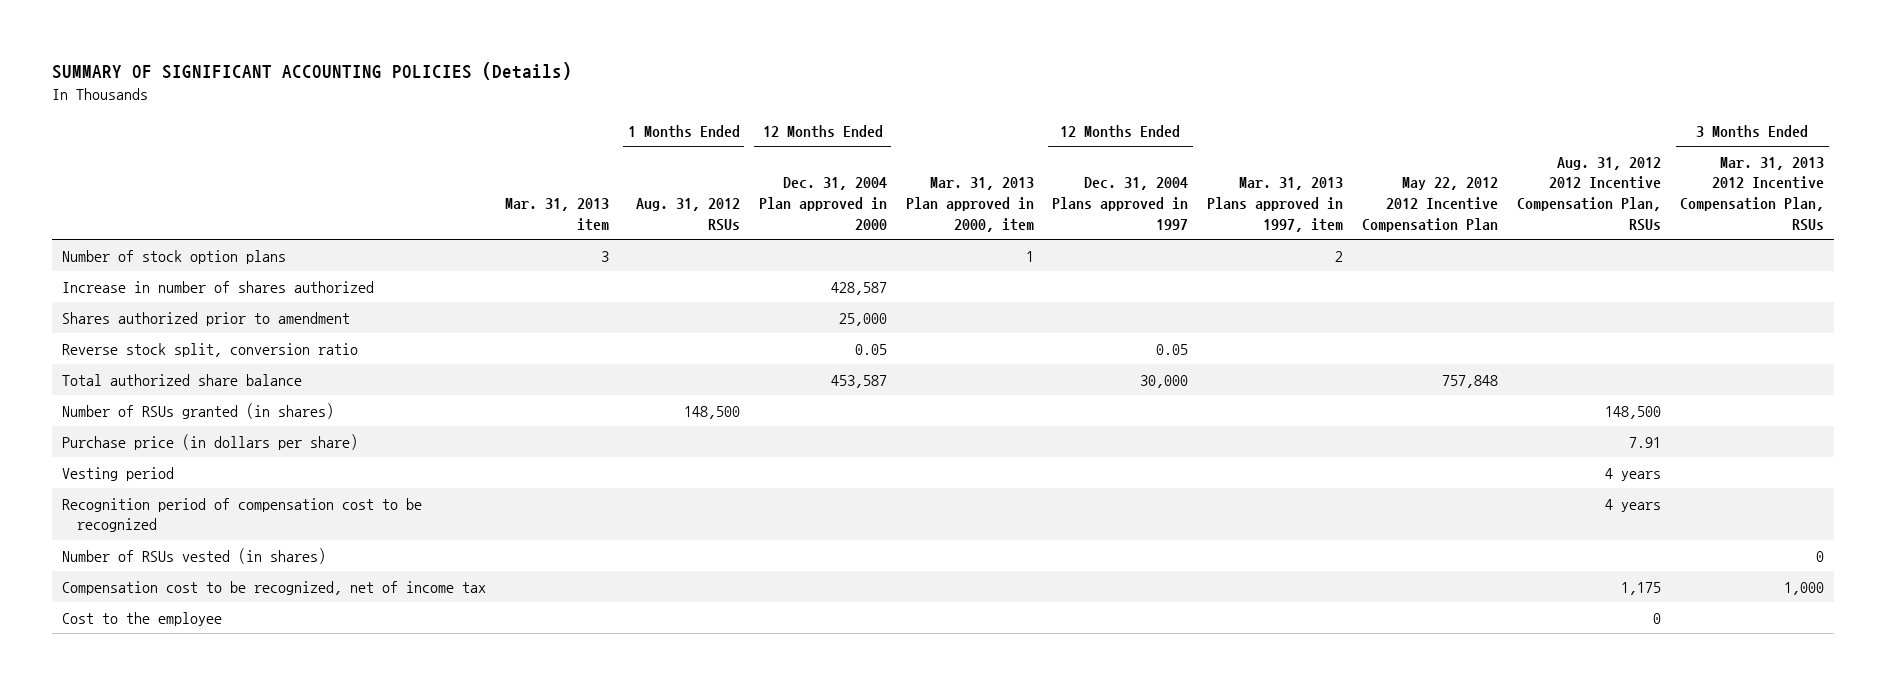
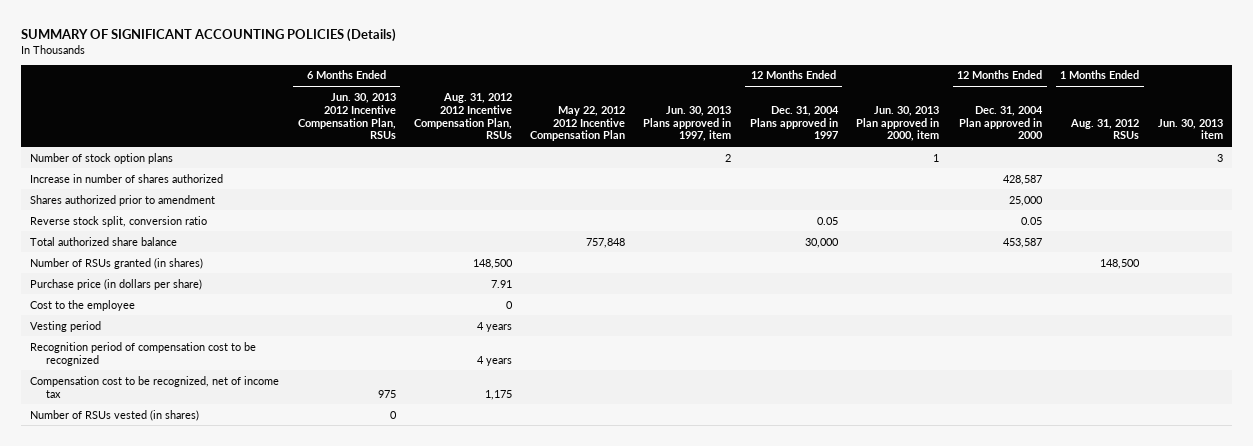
- | Mar. 31, 2013 item | 1 Months Ended Aug. 31, 2012 RSUs | 12 Months Ended Dec. 31, 2004 Plan approved in 2000 | Mar. 31, 2013 Plan approved in 2000, item | 12 Months Ended Dec. 31, 2004 Plans approved in 1997 | Mar. 31, 2013 Plans approved in 1997, item | May 22, 2012 2012 Incentive Compensation Plan | Aug. 31, 2012 2012 Incentive Compensation Plan, RSUs | 3 Months Ended Mar. 31, 2013 2012 Incentive Compensation Plan, RSUs
+ | 6 Months Ended Jun. 30, 2013 2012 Incentive Compensation Plan, RSUs | Aug. 31, 2012 2012 Incentive Compensation Plan, RSUs | May 22, 2012 2012 Incentive Compensation Plan | Jun. 30, 2013 Plans approved in 1997, item | 12 Months Ended Dec. 31, 2004 Plans approved in 1997 | Jun. 30, 2013 Plan approved in 2000, item | 12 Months Ended Dec. 31, 2004 Plan approved in 2000 | 1 Months Ended Aug. 31, 2012 RSUs | Jun. 30, 2013 item
moved up: Cost to the employee | | 0 | | | | | | |
moved down: Number of RSUs vested (in shares) | 0 | | | | | | | |

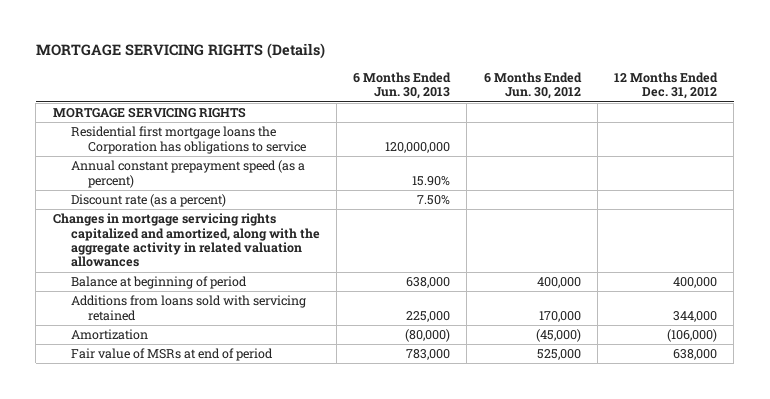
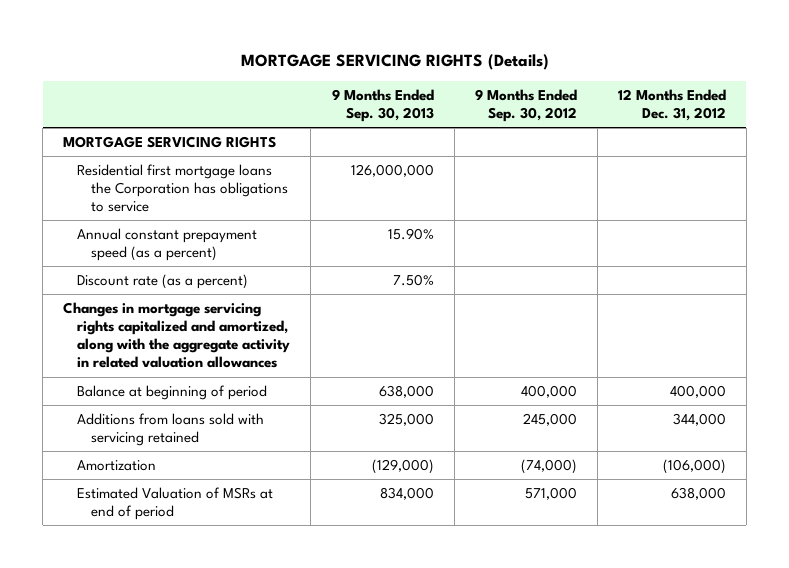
- | 6 Months Ended Jun. 30, 2013 | 6 Months Ended Jun. 30, 2012 | 12 Months Ended Dec. 31, 2012
+ | 9 Months Ended Sep. 30, 2013 | 9 Months Ended Sep. 30, 2012 | 12 Months Ended Dec. 31, 2012
- Fair value of MSRs at end of period | 783,000 | 525,000 | 638,000
+ Estimated Valuation of MSRs at end of period | 834,000 | 571,000 | 638,000

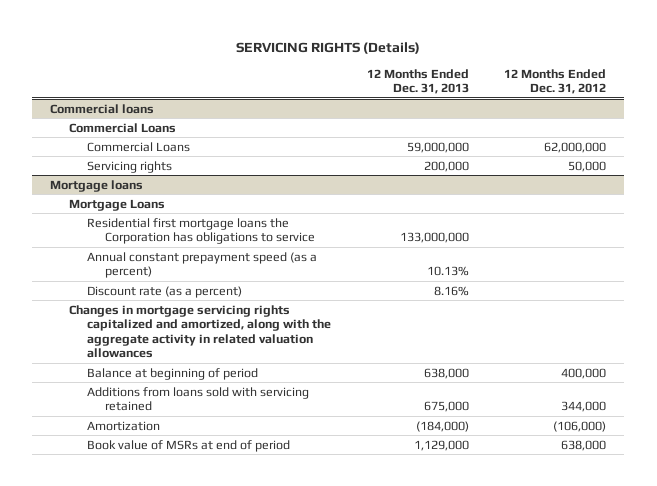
- MORTGAGE SERVICING RIGHTS (Details)
+ SERVICING RIGHTS (Details)
- | 9 Months Ended Sep. 30, 2013 | 9 Months Ended Sep. 30, 2012 | 12 Months Ended Dec. 31, 2012
+ | 12 Months Ended Dec. 31, 2013 | 12 Months Ended Dec. 31, 2012
- MORTGAGE SERVICING RIGHTS
+ Commercial loans
+ Commercial Loans
+ Commercial Loans | 59,000,000 | 62,000,000
+ Servicing rights | 200,000 | 50,000
+ Mortgage loans
+ Mortgage Loans
- Estimated Valuation of MSRs at end of period | 834,000 | 571,000 | 638,000
+ Book value of MSRs at end of period | 1,129,000 | 638,000

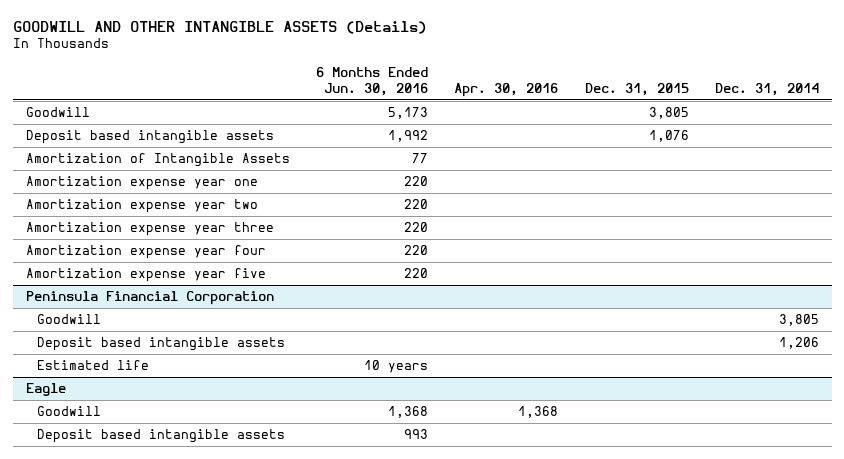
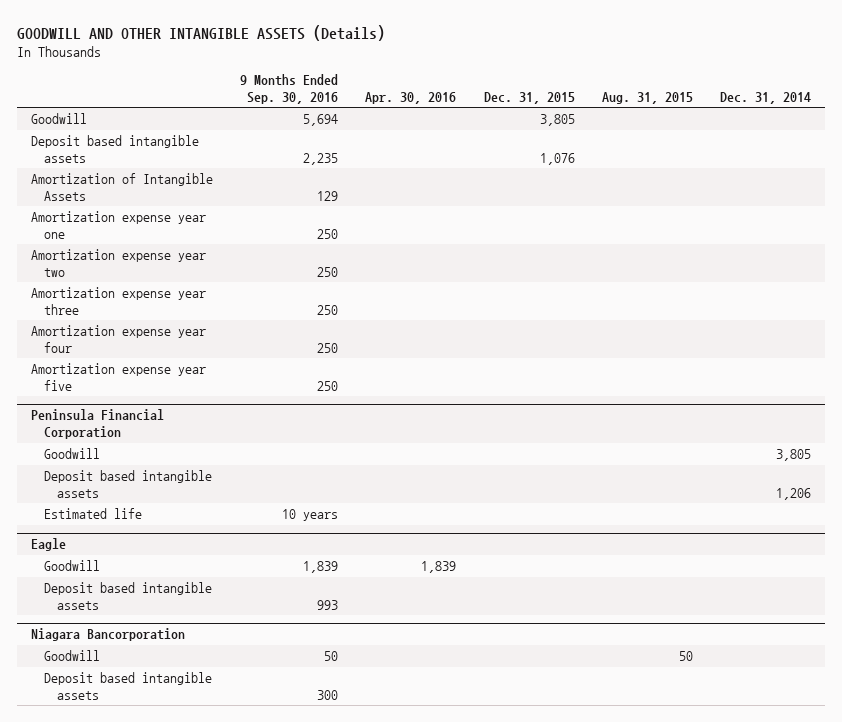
- | 6 Months Ended Jun. 30, 2016 | Apr. 30, 2016 | Dec. 31, 2015 | Dec. 31, 2014
+ | 9 Months Ended Sep. 30, 2016 | Apr. 30, 2016 | Dec. 31, 2015 | Aug. 31, 2015 | Dec. 31, 2014
@ Eagle
- Goodwill | 1,368 | 1,368 | |
+ Goodwill | 1,839 | 1,839 | | |
+ Niagara Bancorporation
+ Goodwill | 50 | | | 50 |
+ Deposit based intangible assets | 300 | | | |

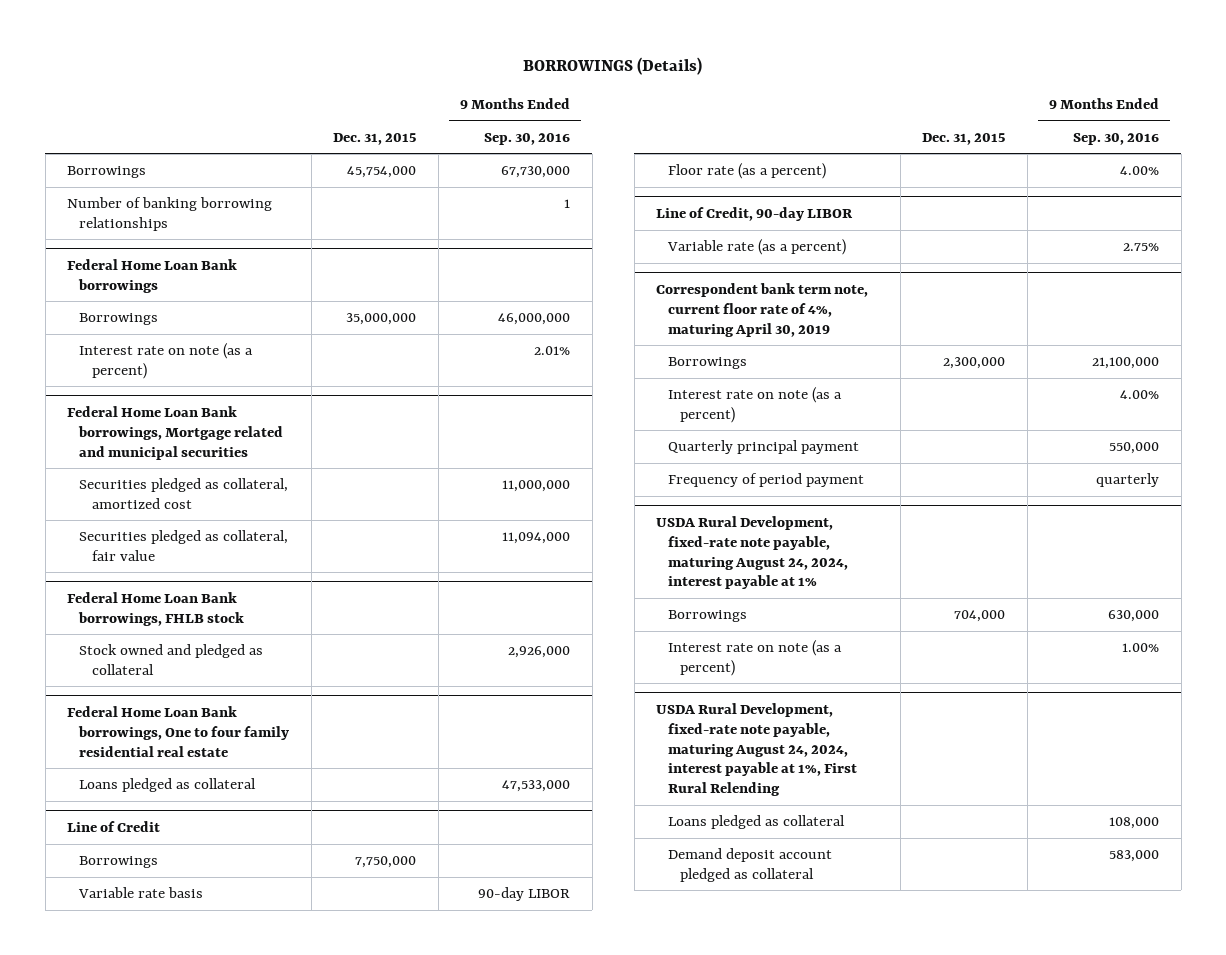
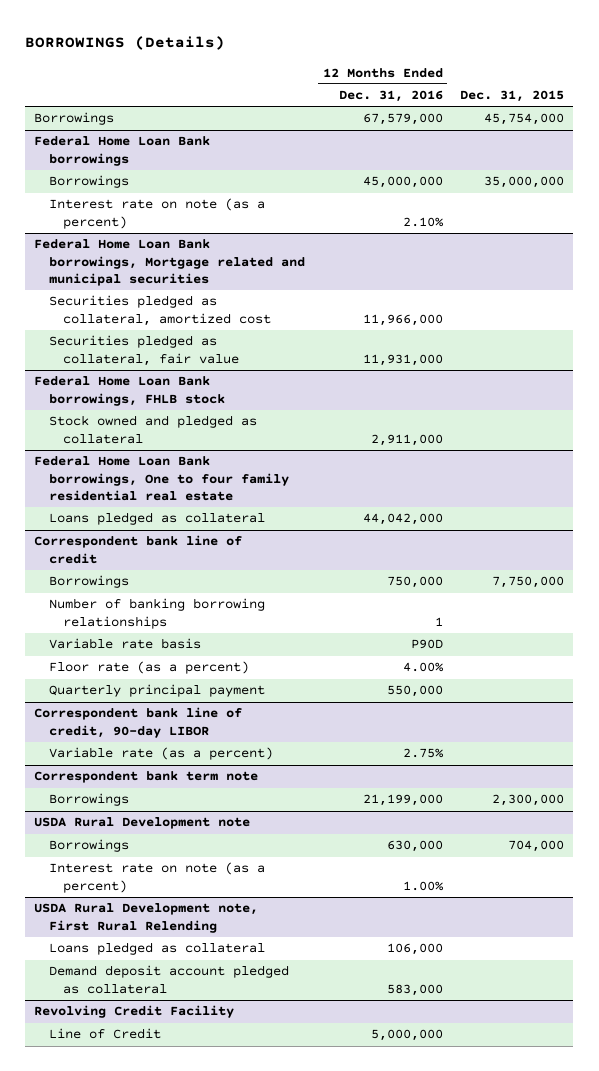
- | Dec. 31, 2015 | 9 Months Ended Sep. 30, 2016
+ | 12 Months Ended Dec. 31, 2016 | Dec. 31, 2015
- Number of banking borrowing relationships | | 1
- Line of Credit
+ Correspondent bank line of credit
+ Number of banking borrowing relationships | 1 |
- Line of Credit, 90-day LIBOR
+ Quarterly principal payment | 550,000 |
+ Correspondent bank line of credit, 90-day LIBOR
- Correspondent bank term note, current floor rate of 4%, maturing April 30, 2019
+ Correspondent bank term note
- Interest rate on note (as a percent) | | 4.00%
- Quarterly principal payment | | 550,000
- Frequency of period payment | | quarterly
- USDA Rural Development, fixed-rate note payable, maturing August 24, 2024, interest payable at 1%
+ USDA Rural Development note
- USDA Rural Development, fixed-rate note payable, maturing August 24, 2024, interest payable at 1%, First Rural Relending
+ USDA Rural Development note, First Rural Relending
+ Revolving Credit Facility
+ Line of Credit | 5,000,000 |

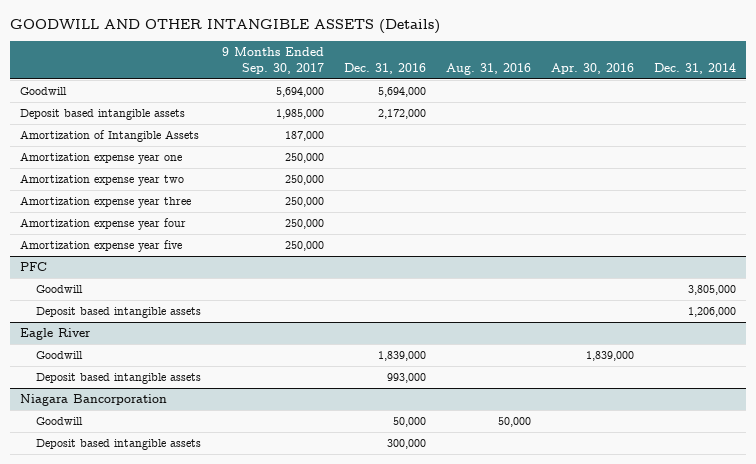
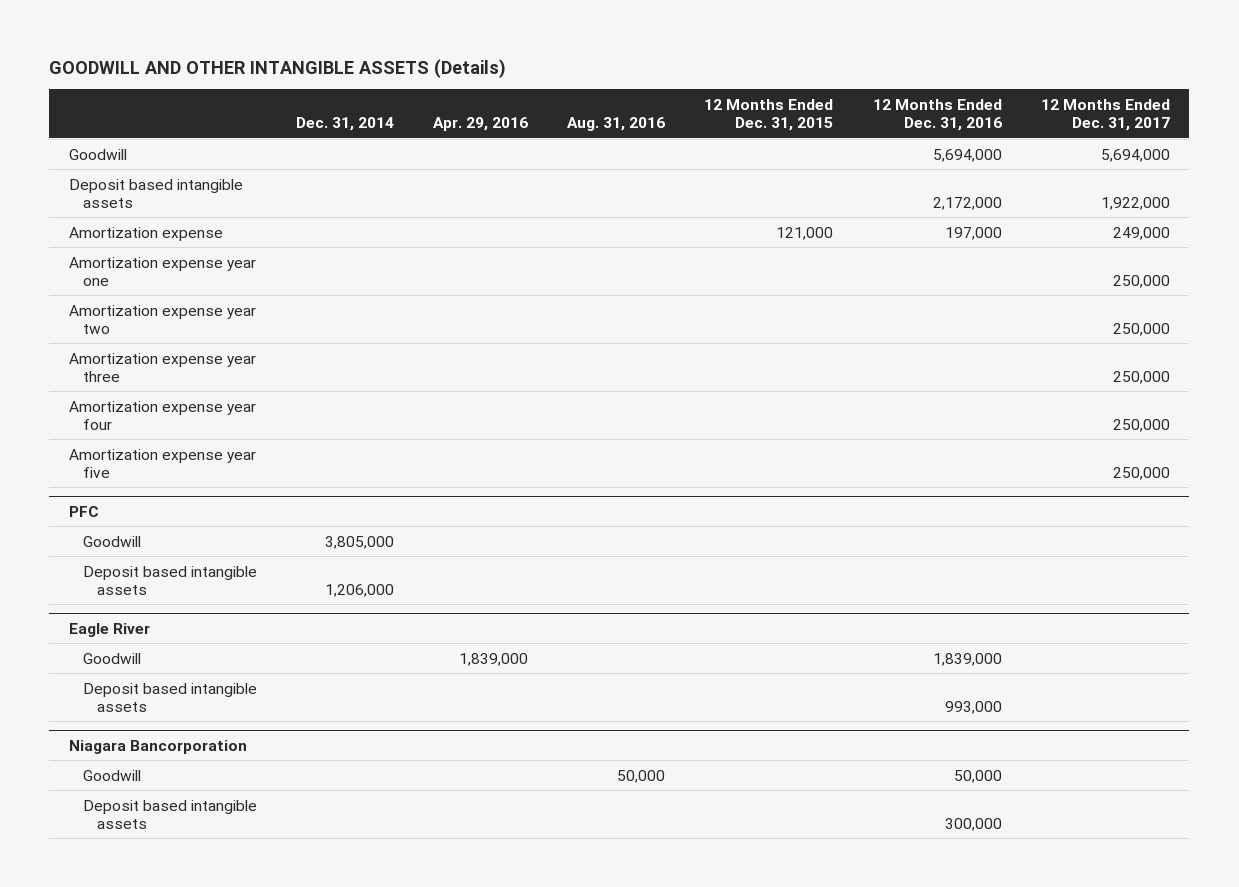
- | 9 Months Ended Sep. 30, 2017 | Dec. 31, 2016 | Aug. 31, 2016 | Apr. 30, 2016 | Dec. 31, 2014
+ | Dec. 31, 2014 | Apr. 29, 2016 | Aug. 31, 2016 | 12 Months Ended Dec. 31, 2015 | 12 Months Ended Dec. 31, 2016 | 12 Months Ended Dec. 31, 2017
- Amortization of Intangible Assets | 187,000 | | | |
+ Amortization expense | | | | 121,000 | 197,000 | 249,000

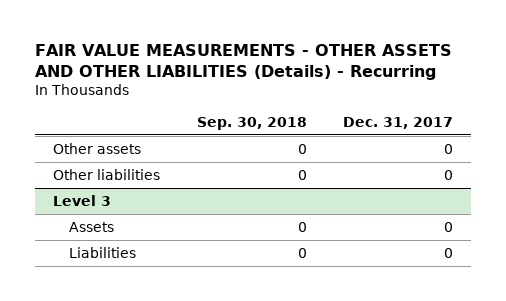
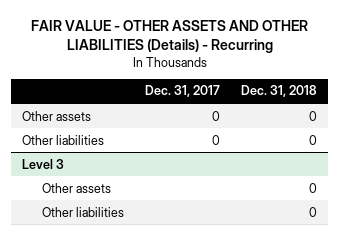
- FAIR VALUE MEASUREMENTS - OTHER ASSETS AND OTHER LIABILITIES (Details) - Recurring
+ FAIR VALUE - OTHER ASSETS AND OTHER LIABILITIES (Details) - Recurring
- | Sep. 30, 2018 | Dec. 31, 2017
+ | Dec. 31, 2017 | Dec. 31, 2018
@ Level 3
- Assets | 0 | 0
- Liabilities | 0 | 0
+ Other assets | | 0
+ Other liabilities | | 0

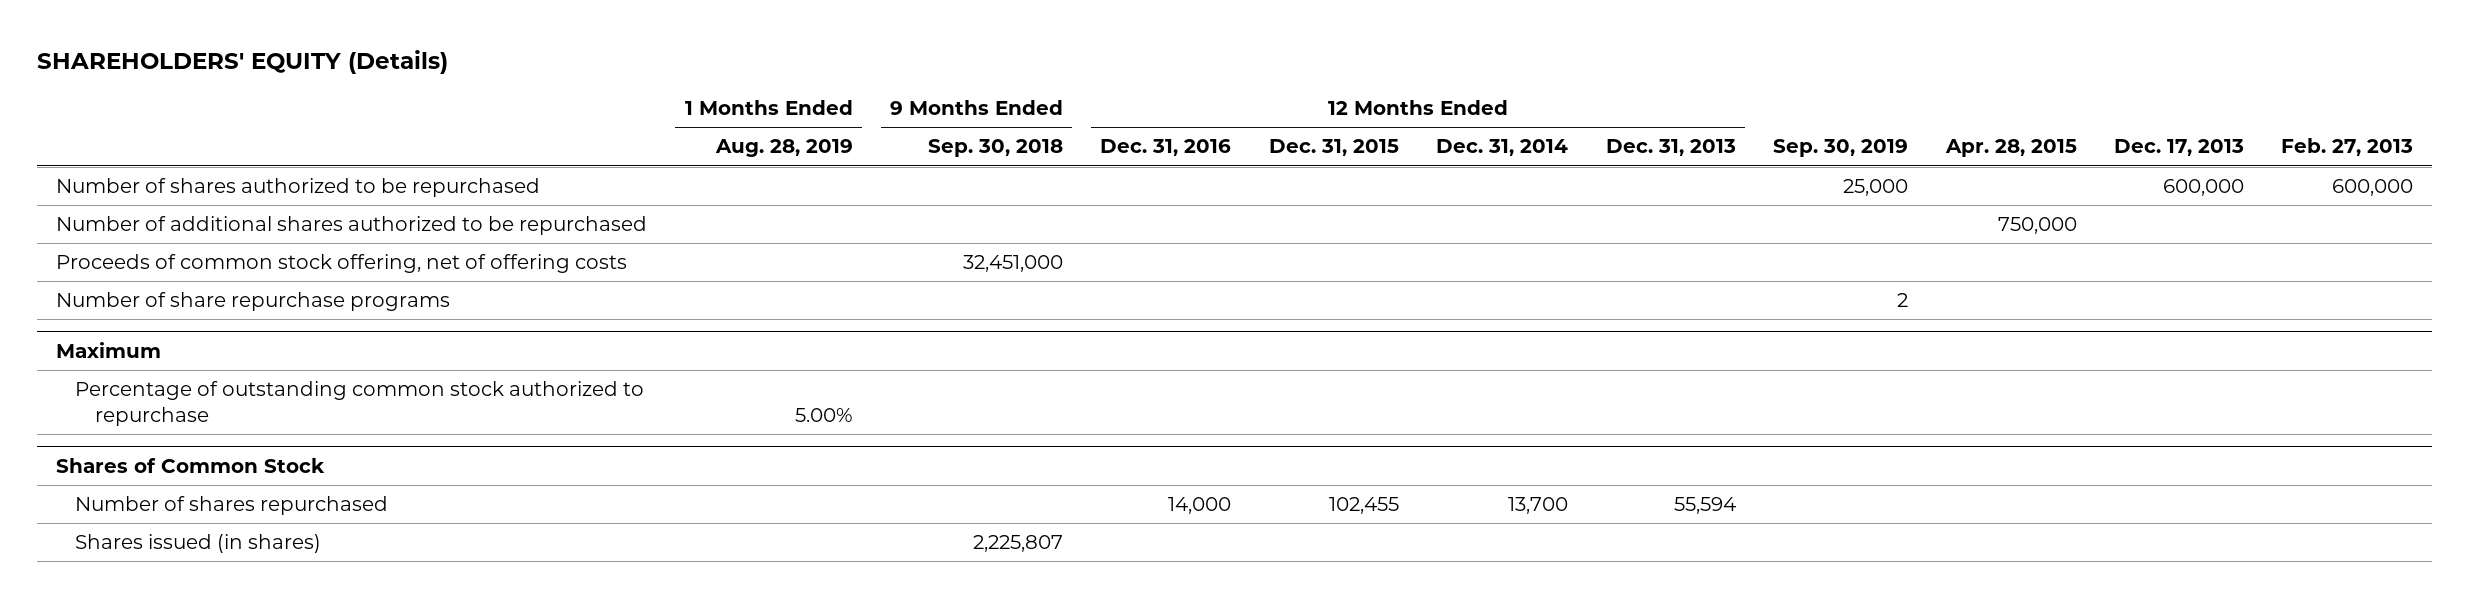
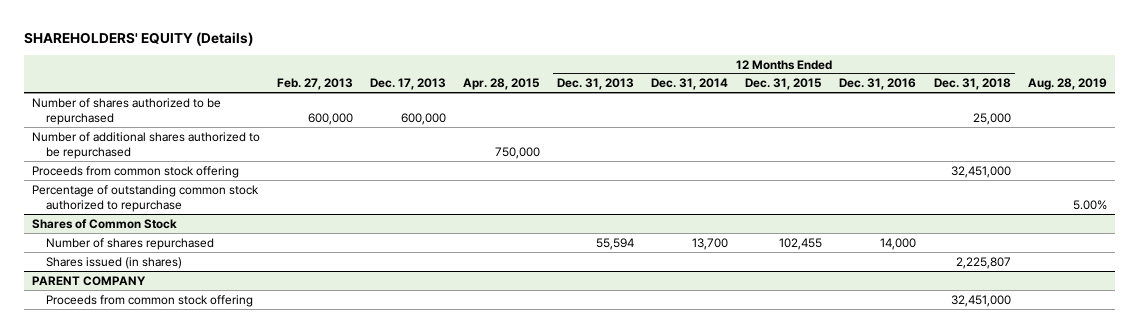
- | 1 Months Ended Aug. 28, 2019 | 9 Months Ended Sep. 30, 2018 | 12 Months Ended Dec. 31, 2016 | 12 Months Ended Dec. 31, 2015 | 12 Months Ended Dec. 31, 2014 | 12 Months Ended Dec. 31, 2013 | Sep. 30, 2019 | Apr. 28, 2015 | Dec. 17, 2013 | Feb. 27, 2013
+ | Feb. 27, 2013 | Dec. 17, 2013 | Apr. 28, 2015 | 12 Months Ended Dec. 31, 2013 | 12 Months Ended Dec. 31, 2014 | 12 Months Ended Dec. 31, 2015 | 12 Months Ended Dec. 31, 2016 | 12 Months Ended Dec. 31, 2018 | Aug. 28, 2019
- Proceeds of common stock offering, net of offering costs | | 32,451,000 | | | | | | | |
- Number of share repurchase programs | | | | | | | 2 | | |
- Maximum
- Percentage of outstanding common stock authorized to repurchase | 5.00% | | | | | | | | |
+ Proceeds from common stock offering | | | | | | | | 32,451,000 |
+ Percentage of outstanding common stock authorized to repurchase | | | | | | | | | 5.00%
+ PARENT COMPANY
+ Proceeds from common stock offering | | | | | | | | 32,451,000 |

